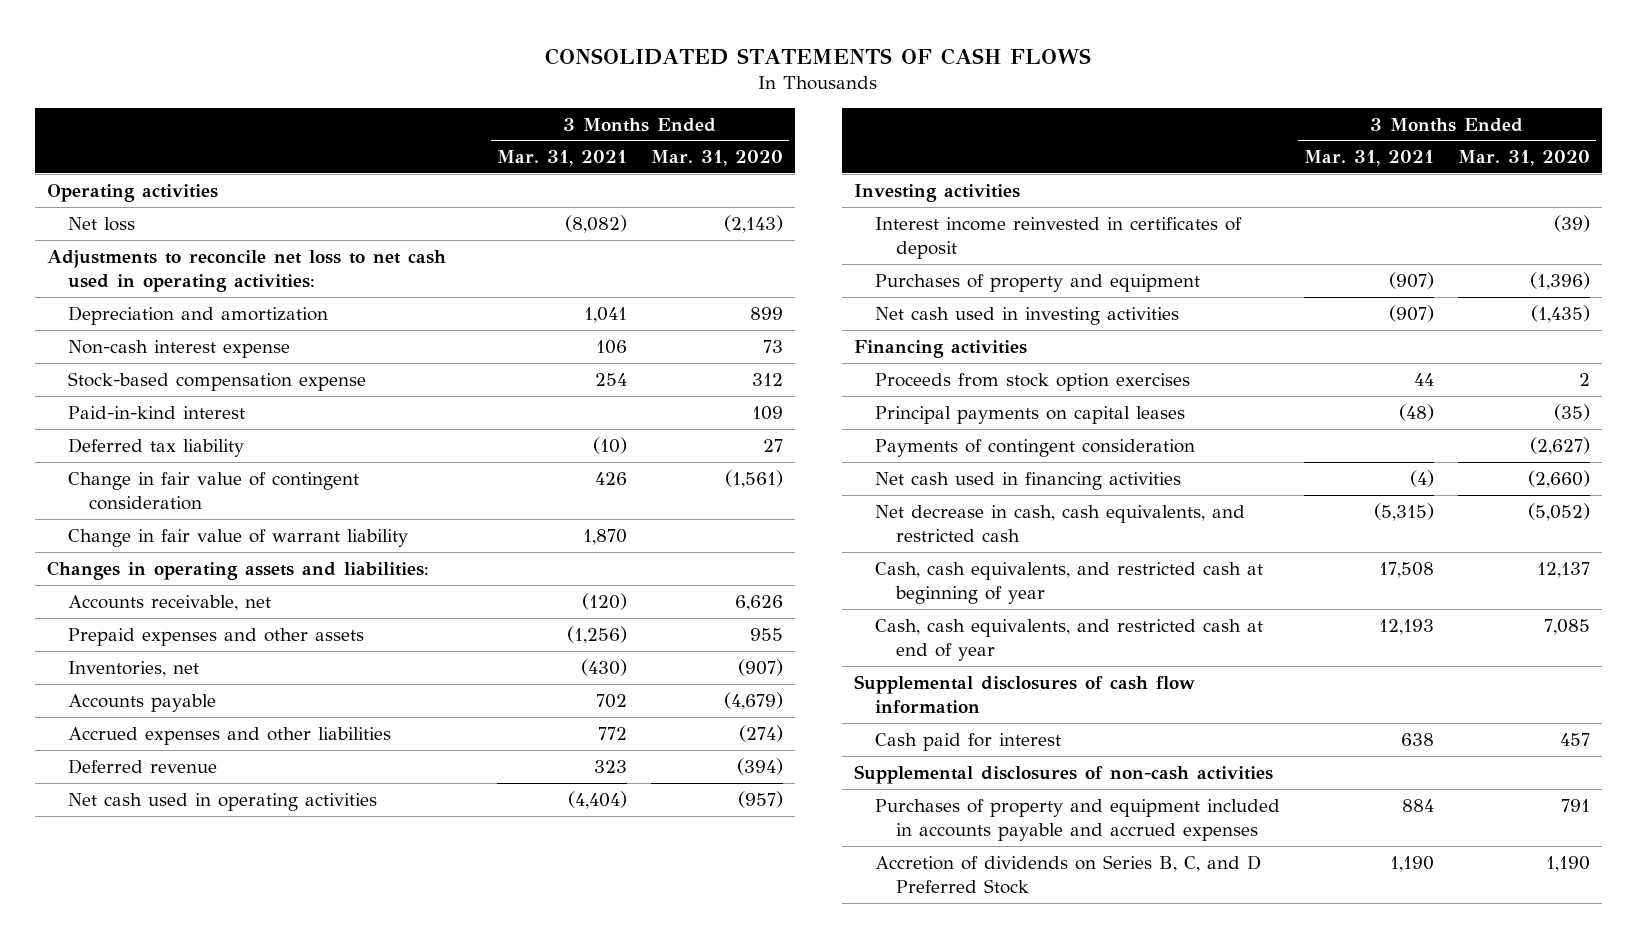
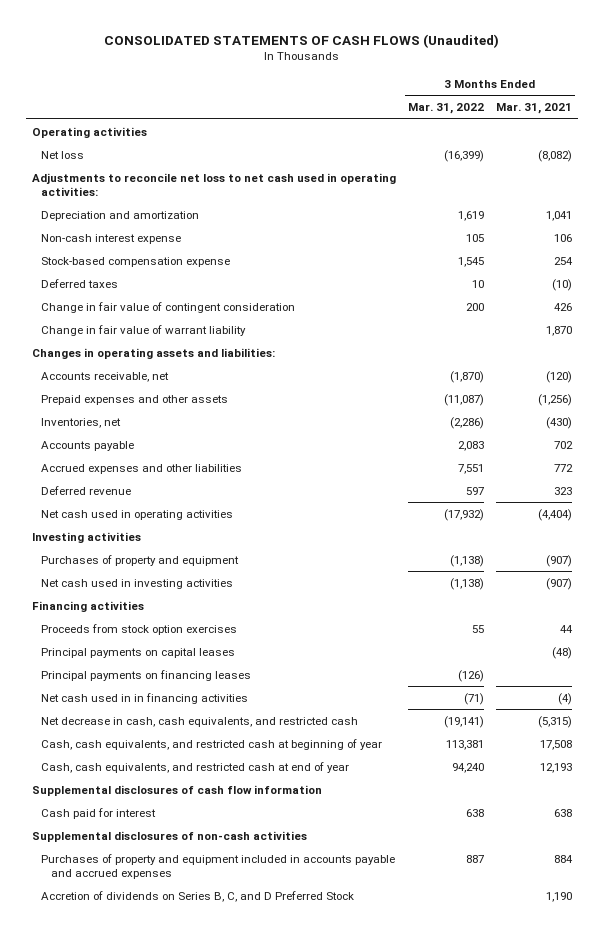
- CONSOLIDATED STATEMENTS OF CASH FLOWS
+ CONSOLIDATED STATEMENTS OF CASH FLOWS (Unaudited)
- | 3 Months Ended Mar. 31, 2021 | 3 Months Ended Mar. 31, 2020
+ | 3 Months Ended Mar. 31, 2022 | 3 Months Ended Mar. 31, 2021
- Paid-in-kind interest | | 109
- Deferred tax liability | (10) | 27
+ Deferred taxes | 10 | (10)
- Interest income reinvested in certificates of deposit | | (39)
- Payments of contingent consideration | | (2,627)
- Net cash used in financing activities | (4) | (2,660)
+ Principal payments on financing leases | (126) |
+ Net cash used in in financing activities | (71) | (4)

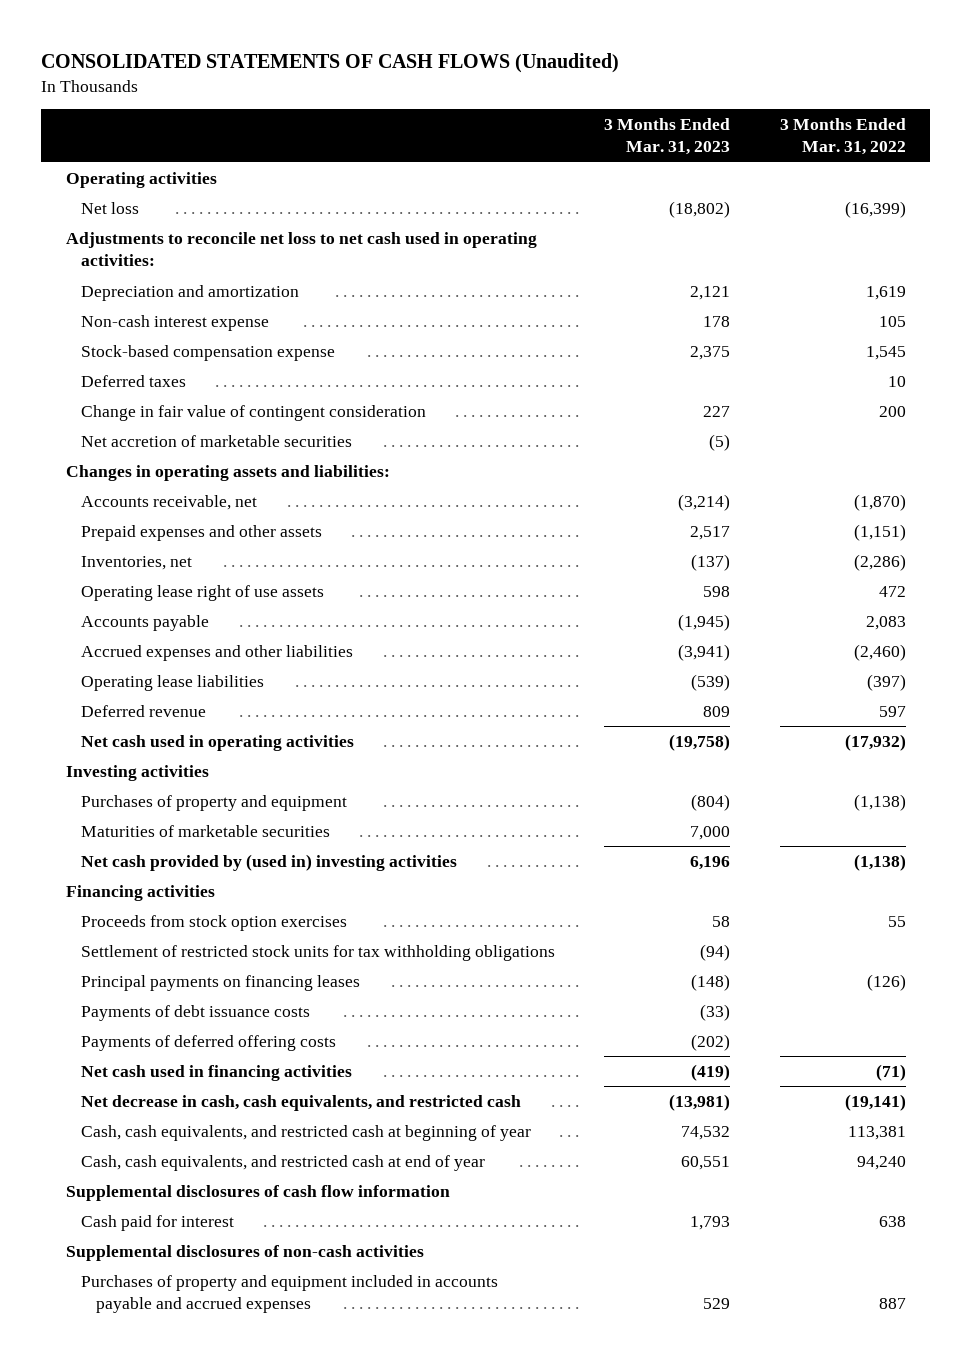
- | 3 Months Ended Mar. 31, 2022 | 3 Months Ended Mar. 31, 2021
+ | 3 Months Ended Mar. 31, 2023 | 3 Months Ended Mar. 31, 2022
- Change in fair value of warrant liability | | 1,870
+ Net accretion of marketable securities | (5) |
- Prepaid expenses and other assets | (11,087) | (1,256)
+ Prepaid expenses and other assets | 2,517 | (1,151)
+ Operating lease right of use assets | 598 | 472
- Accrued expenses and other liabilities | 7,551 | 772
+ Accrued expenses and other liabilities | (3,941) | (2,460)
+ Operating lease liabilities | (539) | (397)
- Net cash used in investing activities | (1,138) | (907)
+ Maturities of marketable securities | 7,000 |
+ Net cash provided by (used in) investing activities | 6,196 | (1,138)
- Principal payments on capital leases | | (48)
+ Settlement of restricted stock units for tax withholding obligations | (94) |
- Net cash used in in financing activities | (71) | (4)
+ Payments of debt issuance costs | (33) |
+ Payments of deferred offering costs | (202) |
+ Net cash used in financing activities | (419) | (71)
- Accretion of dividends on Series B, C, and D Preferred Stock | | 1,190

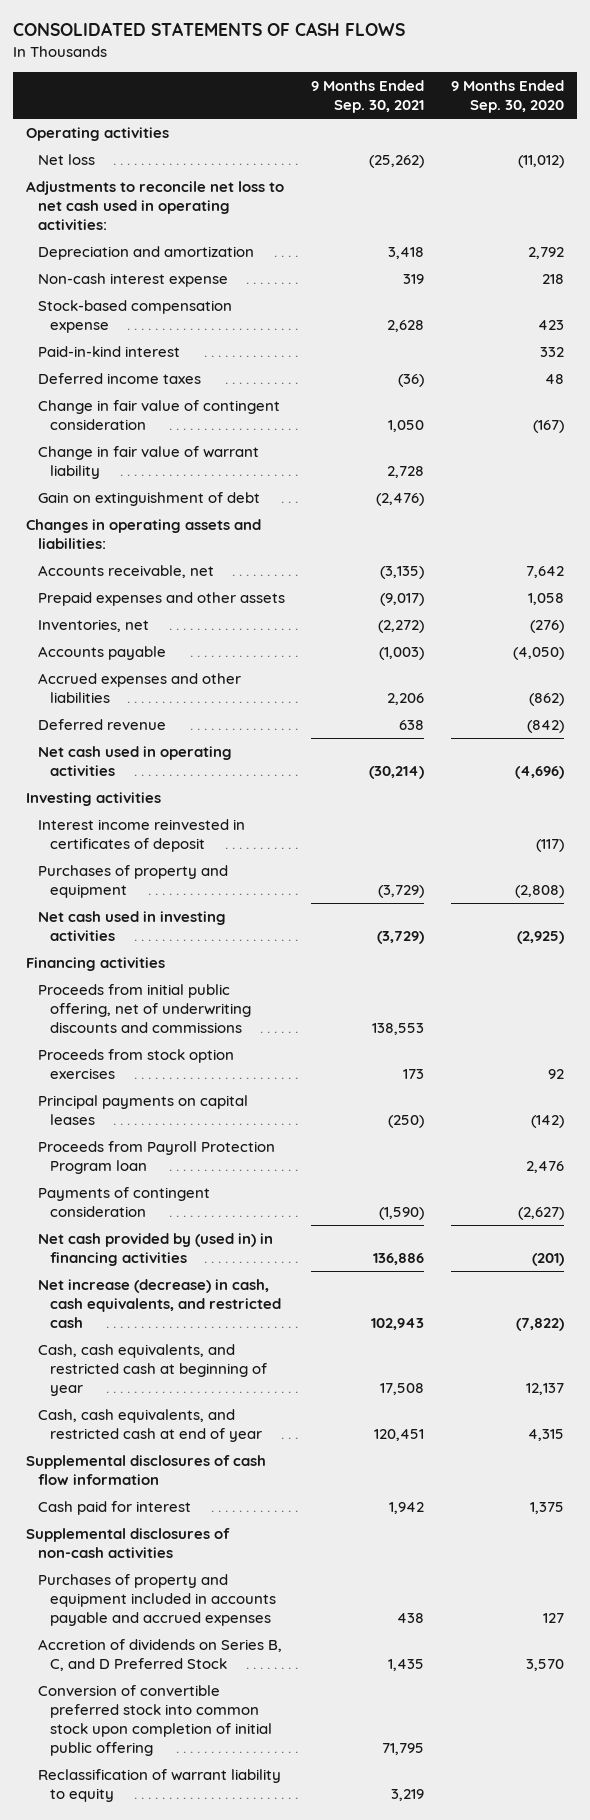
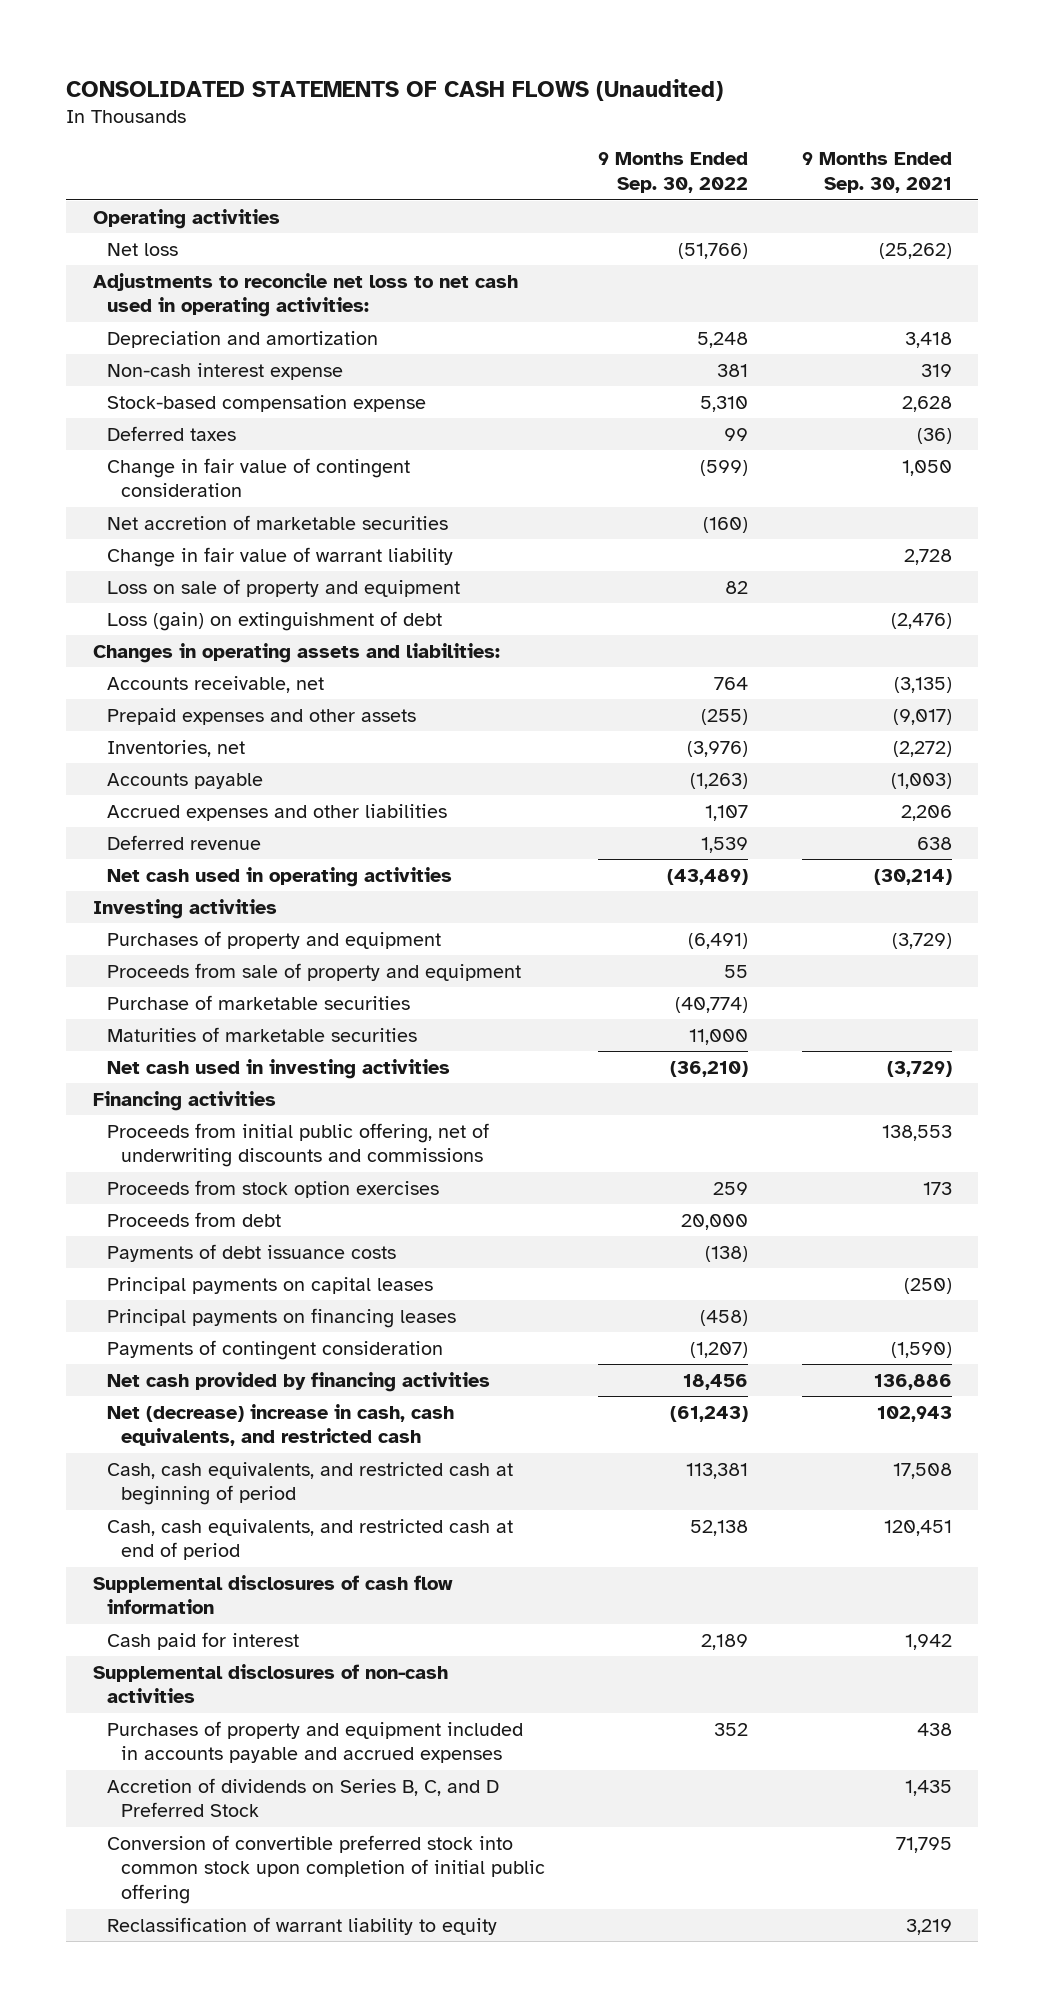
- CONSOLIDATED STATEMENTS OF CASH FLOWS
+ CONSOLIDATED STATEMENTS OF CASH FLOWS (Unaudited)
- | 9 Months Ended Sep. 30, 2021 | 9 Months Ended Sep. 30, 2020
+ | 9 Months Ended Sep. 30, 2022 | 9 Months Ended Sep. 30, 2021
- Paid-in-kind interest | | 332
- Deferred income taxes | (36) | 48
+ Deferred taxes | 99 | (36)
+ Net accretion of marketable securities | (160) |
- Gain on extinguishment of debt | (2,476) |
+ Loss on sale of property and equipment | 82 |
+ Loss (gain) on extinguishment of debt | | (2,476)
- Interest income reinvested in certificates of deposit | | (117)
+ Proceeds from sale of property and equipment | 55 |
+ Purchase of marketable securities | (40,774) |
+ Maturities of marketable securities | 11,000 |
+ Proceeds from debt | 20,000 |
+ Payments of debt issuance costs | (138) |
- Proceeds from Payroll Protection Program loan | | 2,476
+ Principal payments on financing leases | (458) |
- Net cash provided by (used in) in financing activities | 136,886 | (201)
- Net increase (decrease) in cash, cash equivalents, and restricted cash | 102,943 | (7,822)
- Cash, cash equivalents, and restricted cash at beginning of year | 17,508 | 12,137
- Cash, cash equivalents, and restricted cash at end of year | 120,451 | 4,315
+ Net cash provided by financing activities | 18,456 | 136,886
+ Net (decrease) increase in cash, cash equivalents, and restricted cash | (61,243) | 102,943
+ Cash, cash equivalents, and restricted cash at beginning of period | 113,381 | 17,508
+ Cash, cash equivalents, and restricted cash at end of period | 52,138 | 120,451

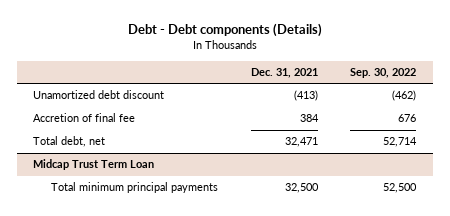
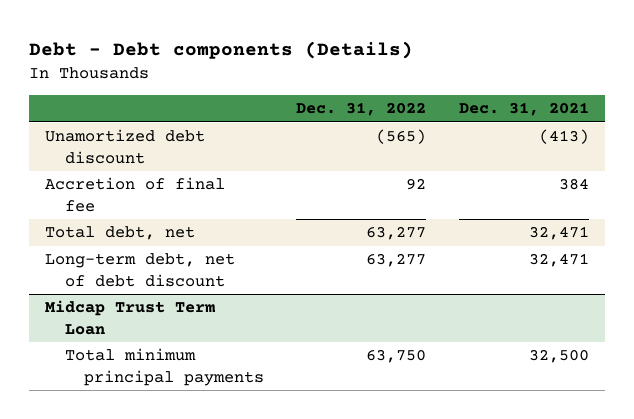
- | Dec. 31, 2021 | Sep. 30, 2022
+ | Dec. 31, 2022 | Dec. 31, 2021
+ Long-term debt, net of debt discount | 63,277 | 32,471

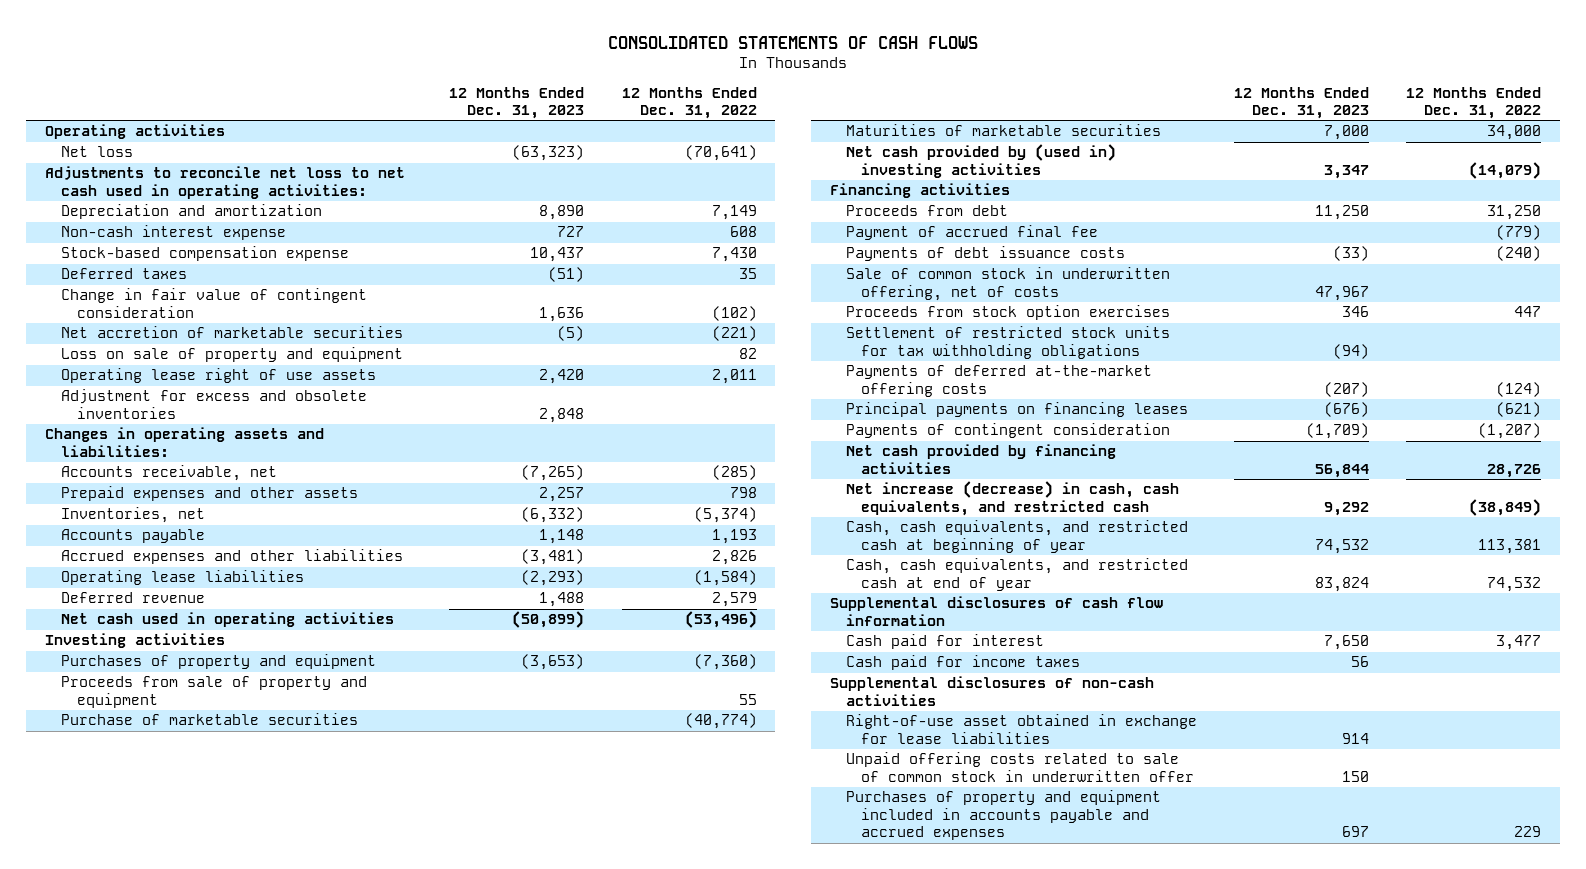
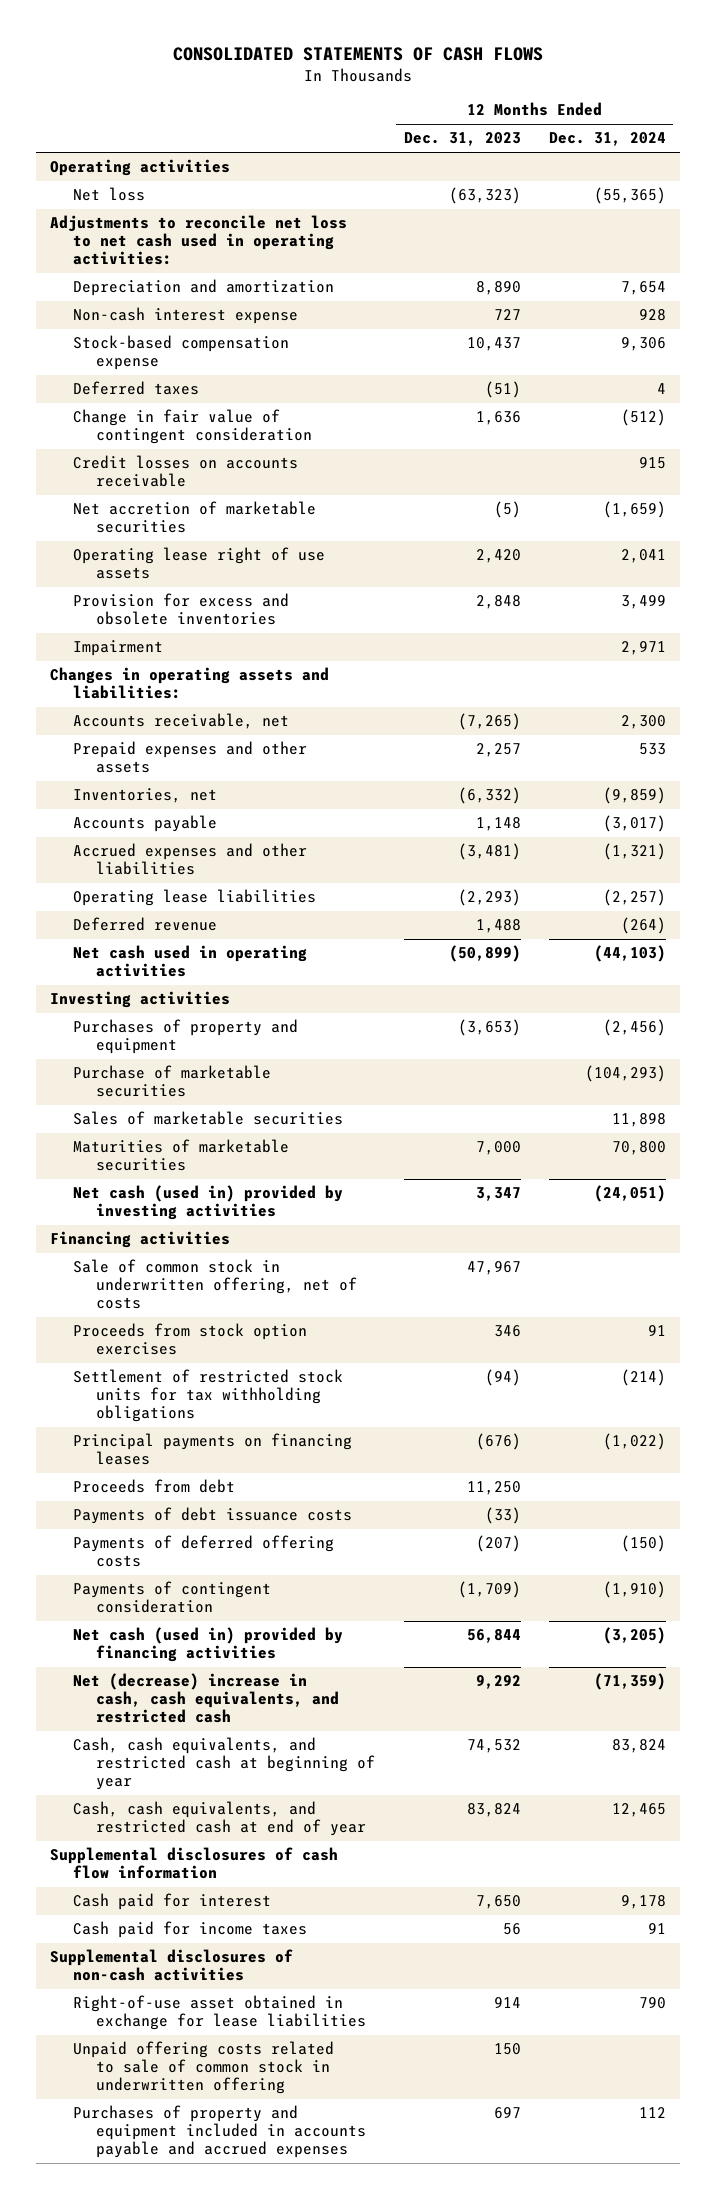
- | 12 Months Ended Dec. 31, 2023 | 12 Months Ended Dec. 31, 2022
+ | 12 Months Ended Dec. 31, 2023 | 12 Months Ended Dec. 31, 2024
+ Credit losses on accounts receivable | | 915
- Loss on sale of property and equipment | | 82
- Adjustment for excess and obsolete inventories | 2,848 |
+ Provision for excess and obsolete inventories | 2,848 | 3,499
+ Impairment | | 2,971
- Proceeds from sale of property and equipment | | 55
+ Sales of marketable securities | | 11,898
- Net cash provided by (used in) investing activities | 3,347 | (14,079)
+ Net cash (used in) provided by investing activities | 3,347 | (24,051)
- Payment of accrued final fee | | (779)
- Payments of deferred at-the-market offering costs | (207) | (124)
moved down: Proceeds from debt | 11,250 |
moved down: Payments of debt issuance costs | (33) |
+ Payments of deferred offering costs | (207) | (150)
- Net cash provided by financing activities | 56,844 | 28,726
- Net increase (decrease) in cash, cash equivalents, and restricted cash | 9,292 | (38,849)
+ Net cash (used in) provided by financing activities | 56,844 | (3,205)
+ Net (decrease) increase in cash, cash equivalents, and restricted cash | 9,292 | (71,359)
- Unpaid offering costs related to sale of common stock in underwritten offer | 150 |
+ Unpaid offering costs related to sale of common stock in underwritten offering | 150 |

